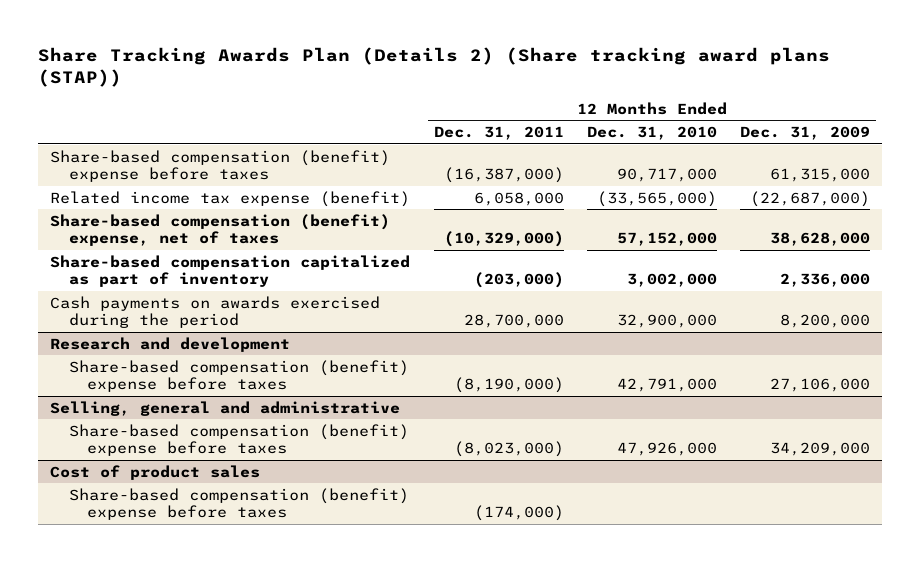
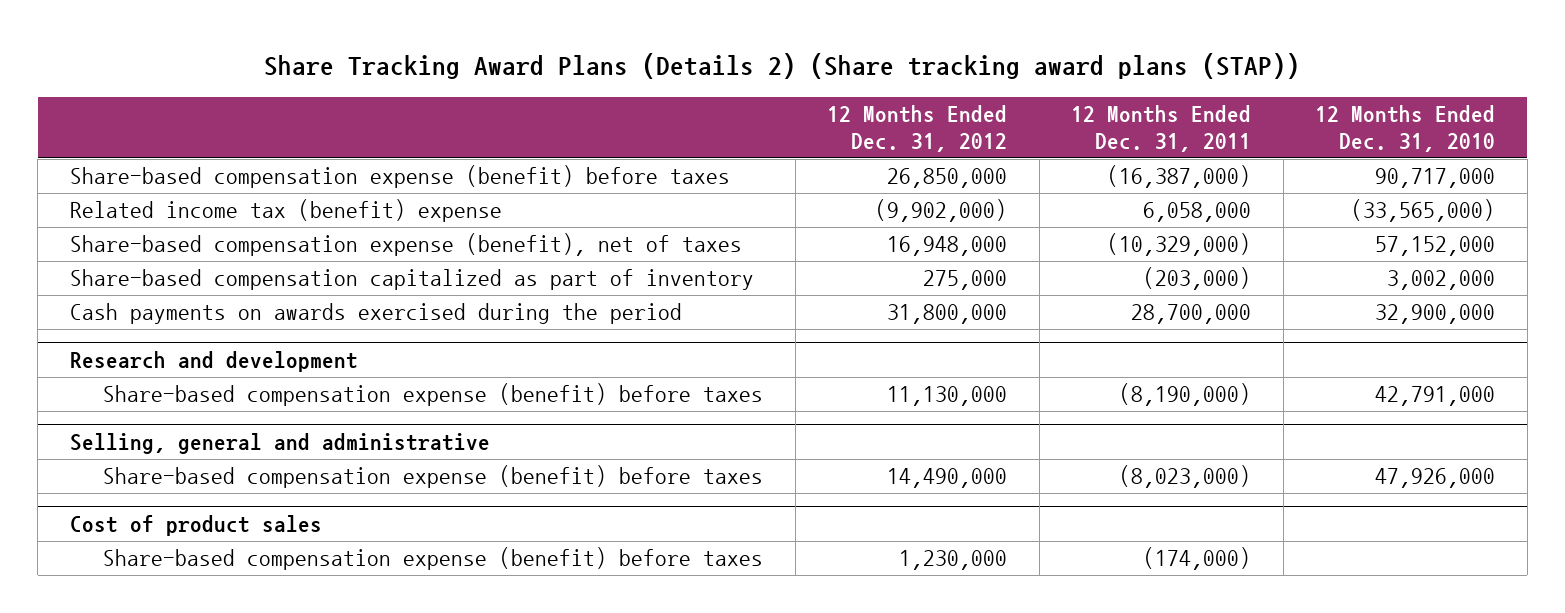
- Share Tracking Awards Plan (Details 2) (Share tracking award plans (STAP))
+ Share Tracking Award Plans (Details 2) (Share tracking award plans (STAP))
- | 12 Months Ended Dec. 31, 2011 | 12 Months Ended Dec. 31, 2010 | 12 Months Ended Dec. 31, 2009
+ | 12 Months Ended Dec. 31, 2012 | 12 Months Ended Dec. 31, 2011 | 12 Months Ended Dec. 31, 2010
- Share-based compensation (benefit) expense before taxes | (16,387,000) | 90,717,000 | 61,315,000
- Related income tax expense (benefit) | 6,058,000 | (33,565,000) | (22,687,000)
- Share-based compensation (benefit) expense, net of taxes | (10,329,000) | 57,152,000 | 38,628,000
+ Share-based compensation expense (benefit) before taxes | 26,850,000 | (16,387,000) | 90,717,000
+ Related income tax (benefit) expense | (9,902,000) | 6,058,000 | (33,565,000)
+ Share-based compensation expense (benefit), net of taxes | 16,948,000 | (10,329,000) | 57,152,000
@ Research and development
- Share-based compensation (benefit) expense before taxes | (8,190,000) | 42,791,000 | 27,106,000
+ Share-based compensation expense (benefit) before taxes | 11,130,000 | (8,190,000) | 42,791,000
@ Selling, general and administrative
- Share-based compensation (benefit) expense before taxes | (8,023,000) | 47,926,000 | 34,209,000
+ Share-based compensation expense (benefit) before taxes | 14,490,000 | (8,023,000) | 47,926,000
@ Cost of product sales
- Share-based compensation (benefit) expense before taxes | (174,000) | |
+ Share-based compensation expense (benefit) before taxes | 1,230,000 | (174,000) |

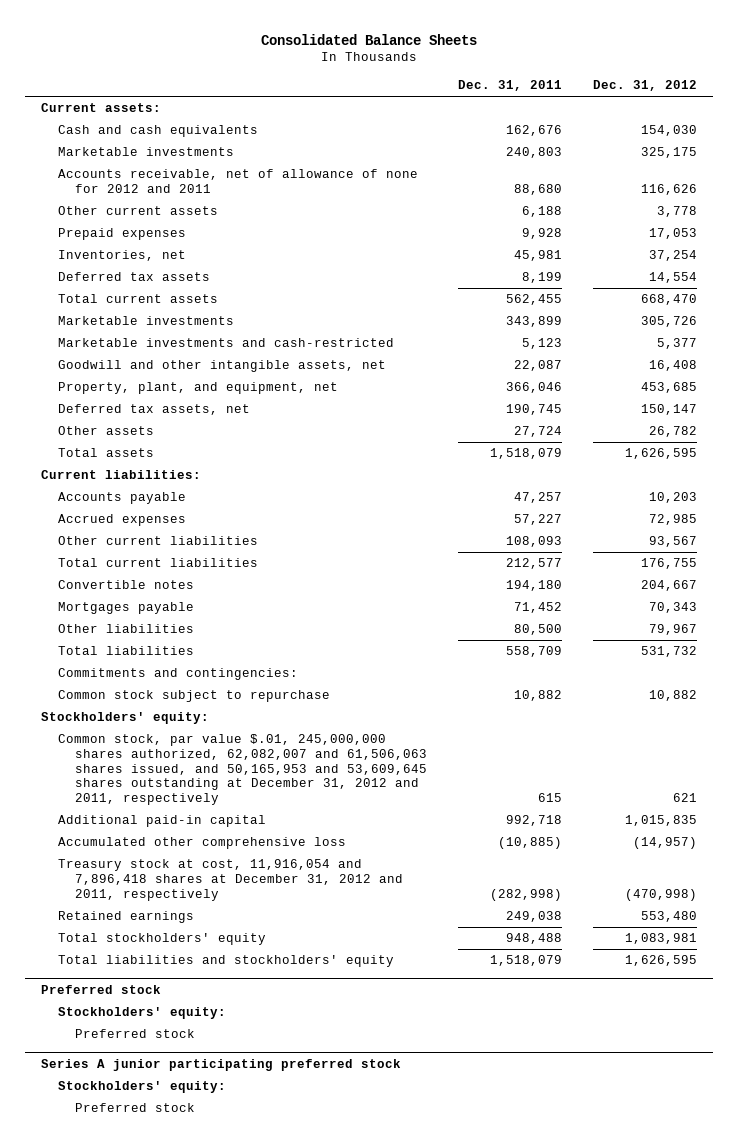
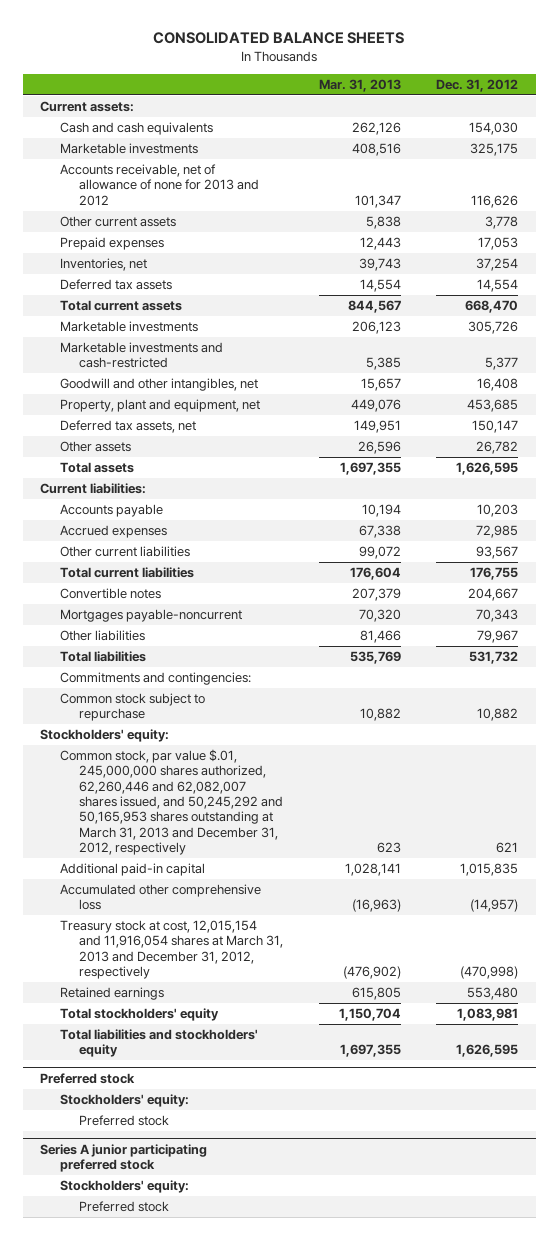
- Consolidated Balance Sheets
+ CONSOLIDATED BALANCE SHEETS
- | Dec. 31, 2011 | Dec. 31, 2012
+ | Mar. 31, 2013 | Dec. 31, 2012
- Accounts receivable, net of allowance of none for 2012 and 2011 | 88,680 | 116,626
+ Accounts receivable, net of allowance of none for 2013 and 2012 | 101,347 | 116,626
- Goodwill and other intangible assets, net | 22,087 | 16,408
- Property, plant, and equipment, net | 366,046 | 453,685
+ Goodwill and other intangibles, net | 15,657 | 16,408
+ Property, plant and equipment, net | 449,076 | 453,685
- Mortgages payable | 71,452 | 70,343
+ Mortgages payable-noncurrent | 70,320 | 70,343
- Common stock, par value $.01, 245,000,000 shares authorized, 62,082,007 and 61,506,063 shares issued, and 50,165,953 and 53,609,645 shares outstanding at December 31, 2012 and 2011, respectively | 615 | 621
+ Common stock, par value $.01, 245,000,000 shares authorized, 62,260,446 and 62,082,007 shares issued, and 50,245,292 and 50,165,953 shares outstanding at March 31, 2013 and December 31, 2012, respectively | 623 | 621
- Treasury stock at cost, 11,916,054 and 7,896,418 shares at December 31, 2012 and 2011, respectively | (282,998) | (470,998)
+ Treasury stock at cost, 12,015,154 and 11,916,054 shares at March 31, 2013 and December 31, 2012, respectively | (476,902) | (470,998)

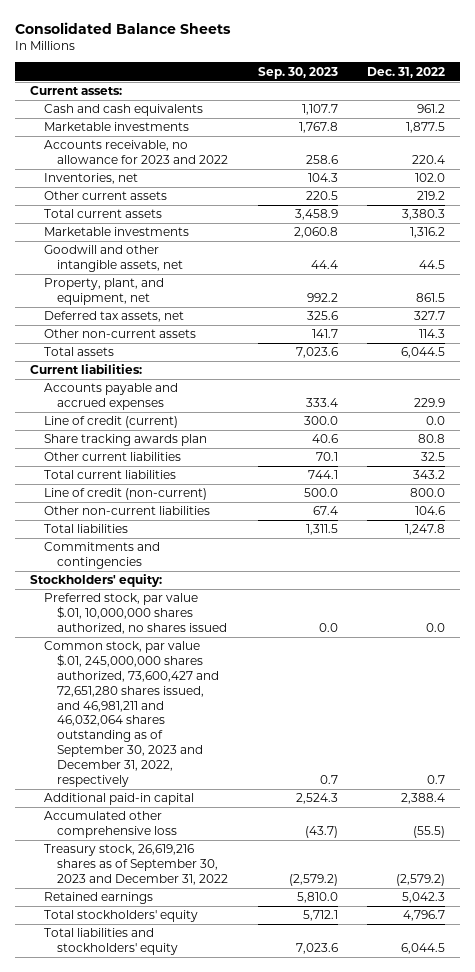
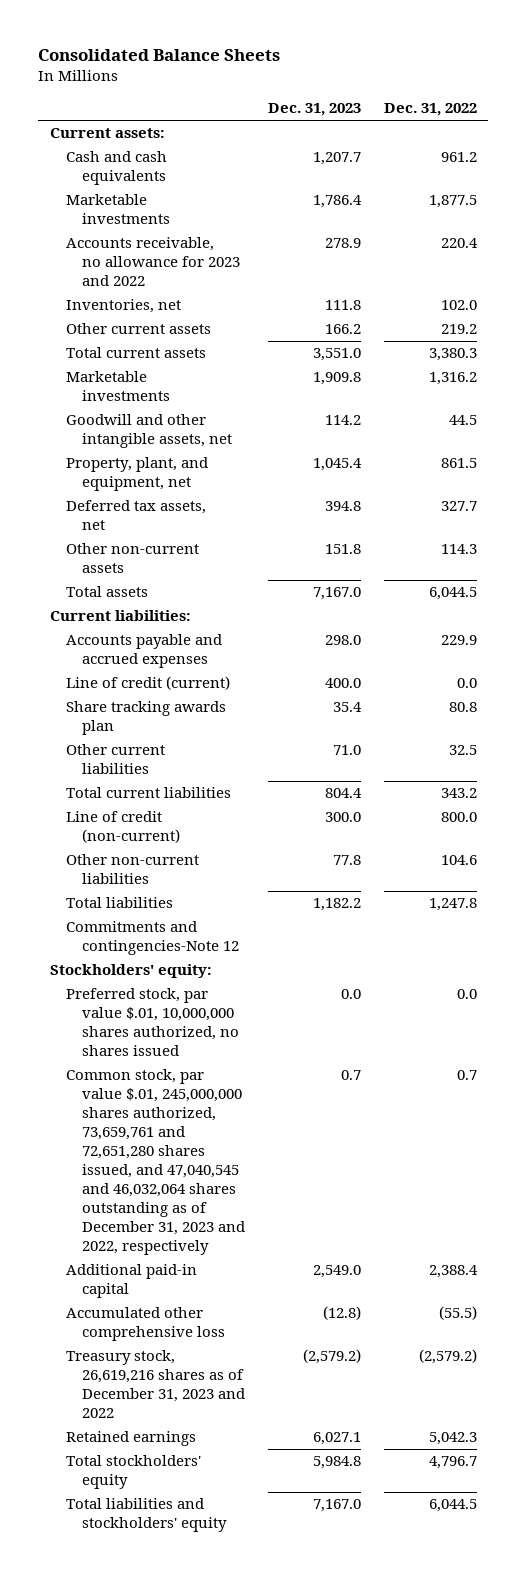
- | Sep. 30, 2023 | Dec. 31, 2022
+ | Dec. 31, 2023 | Dec. 31, 2022
- Commitments and contingencies
+ Commitments and contingencies-Note 12
- Common stock, par value $.01, 245,000,000 shares authorized, 73,600,427 and 72,651,280 shares issued, and 46,981,211 and 46,032,064 shares outstanding as of September 30, 2023 and December 31, 2022, respectively | 0.7 | 0.7
+ Common stock, par value $.01, 245,000,000 shares authorized, 73,659,761 and 72,651,280 shares issued, and 47,040,545 and 46,032,064 shares outstanding as of December 31, 2023 and 2022, respectively | 0.7 | 0.7
- Treasury stock, 26,619,216 shares as of September 30, 2023 and December 31, 2022 | (2,579.2) | (2,579.2)
+ Treasury stock, 26,619,216 shares as of December 31, 2023 and 2022 | (2,579.2) | (2,579.2)

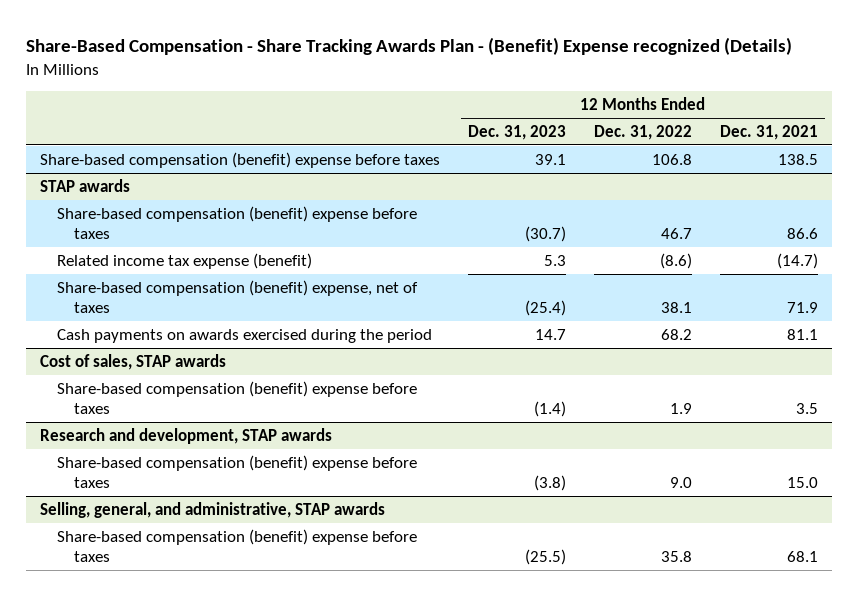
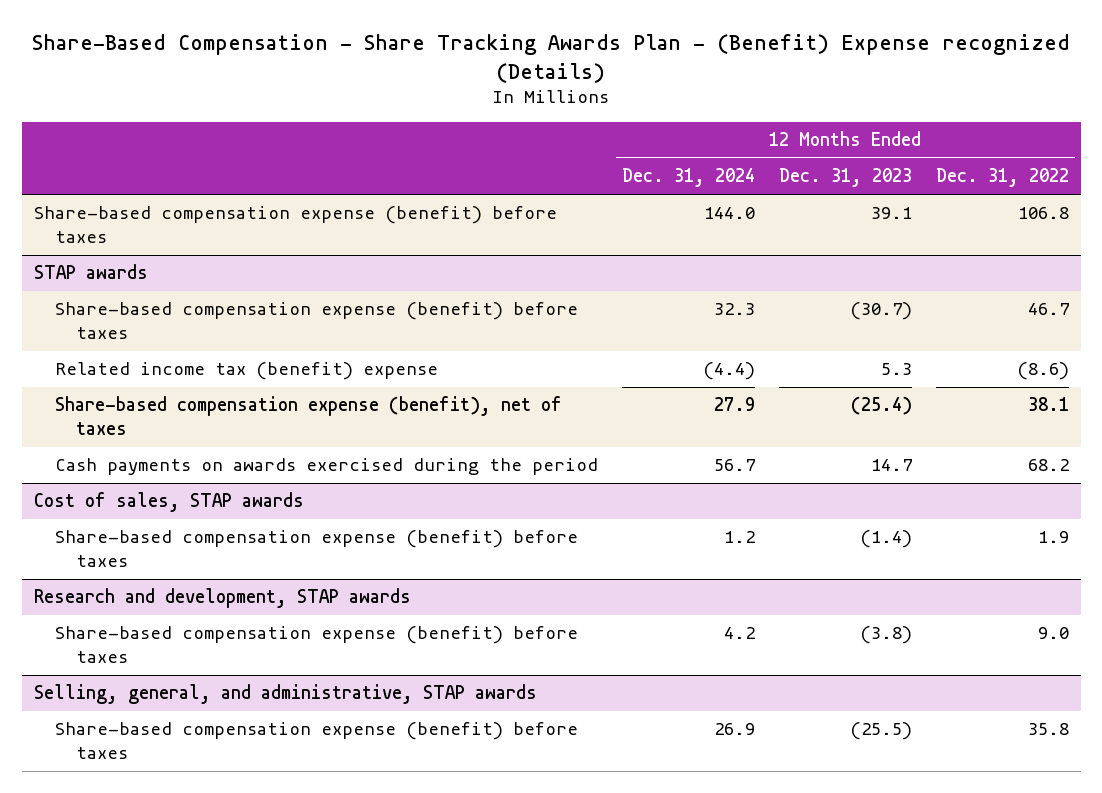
- | 12 Months Ended Dec. 31, 2023 | 12 Months Ended Dec. 31, 2022 | 12 Months Ended Dec. 31, 2021
+ | 12 Months Ended Dec. 31, 2024 | 12 Months Ended Dec. 31, 2023 | 12 Months Ended Dec. 31, 2022
- Share-based compensation (benefit) expense before taxes | 39.1 | 106.8 | 138.5
+ Share-based compensation expense (benefit) before taxes | 144.0 | 39.1 | 106.8
@ STAP awards
- Share-based compensation (benefit) expense before taxes | (30.7) | 46.7 | 86.6
- Related income tax expense (benefit) | 5.3 | (8.6) | (14.7)
- Share-based compensation (benefit) expense, net of taxes | (25.4) | 38.1 | 71.9
+ Share-based compensation expense (benefit) before taxes | 32.3 | (30.7) | 46.7
+ Related income tax (benefit) expense | (4.4) | 5.3 | (8.6)
+ Share-based compensation expense (benefit), net of taxes | 27.9 | (25.4) | 38.1
@ Cost of sales, STAP awards
- Share-based compensation (benefit) expense before taxes | (1.4) | 1.9 | 3.5
+ Share-based compensation expense (benefit) before taxes | 1.2 | (1.4) | 1.9
@ Research and development, STAP awards
- Share-based compensation (benefit) expense before taxes | (3.8) | 9.0 | 15.0
+ Share-based compensation expense (benefit) before taxes | 4.2 | (3.8) | 9.0
@ Selling, general, and administrative, STAP awards
- Share-based compensation (benefit) expense before taxes | (25.5) | 35.8 | 68.1
+ Share-based compensation expense (benefit) before taxes | 26.9 | (25.5) | 35.8

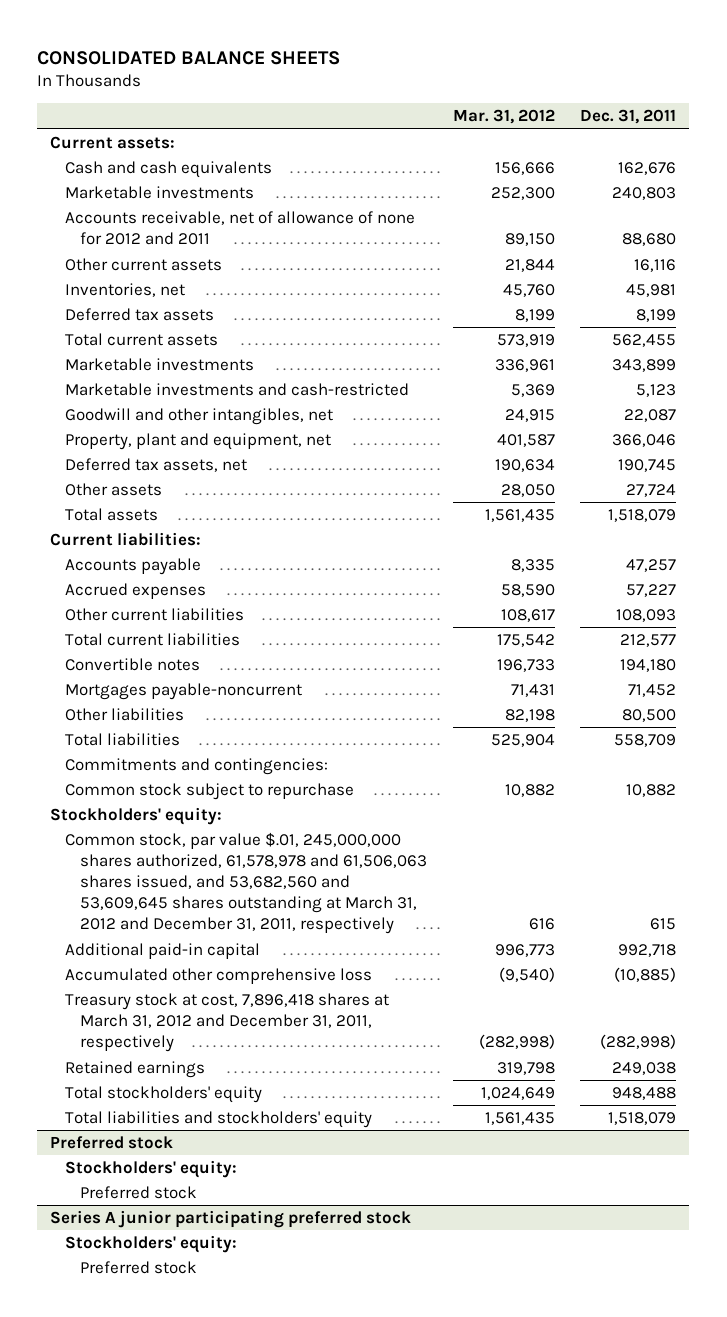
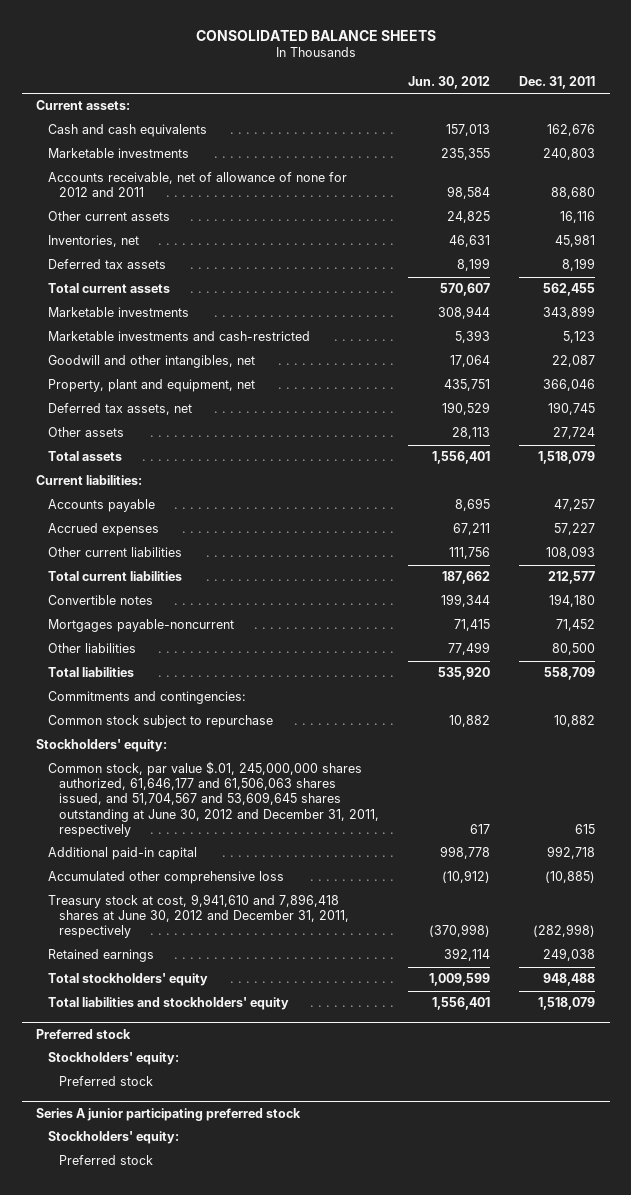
- | Mar. 31, 2012 | Dec. 31, 2011
+ | Jun. 30, 2012 | Dec. 31, 2011
- Common stock, par value $.01, 245,000,000 shares authorized, 61,578,978 and 61,506,063 shares issued, and 53,682,560 and 53,609,645 shares outstanding at March 31, 2012 and December 31, 2011, respectively | 616 | 615
+ Common stock, par value $.01, 245,000,000 shares authorized, 61,646,177 and 61,506,063 shares issued, and 51,704,567 and 53,609,645 shares outstanding at June 30, 2012 and December 31, 2011, respectively | 617 | 615
- Treasury stock at cost, 7,896,418 shares at March 31, 2012 and December 31, 2011, respectively | (282,998) | (282,998)
+ Treasury stock at cost, 9,941,610 and 7,896,418 shares at June 30, 2012 and December 31, 2011, respectively | (370,998) | (282,998)

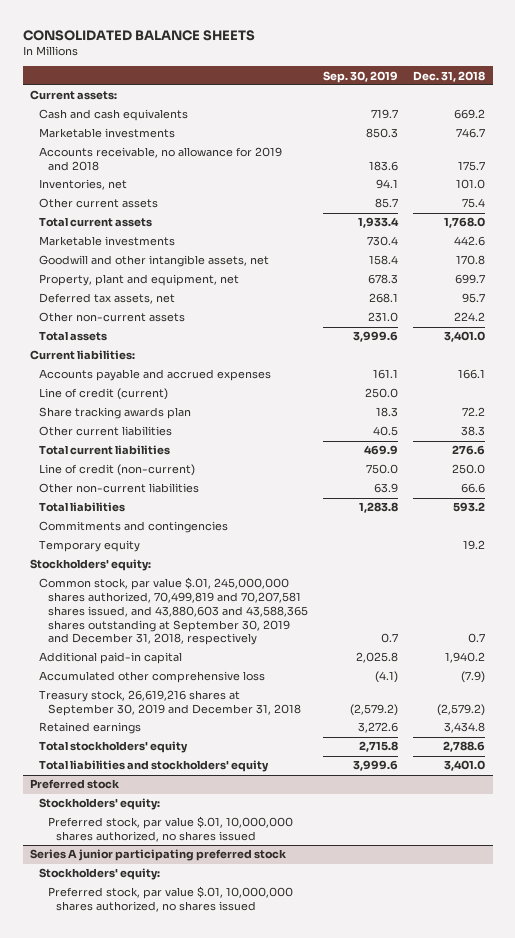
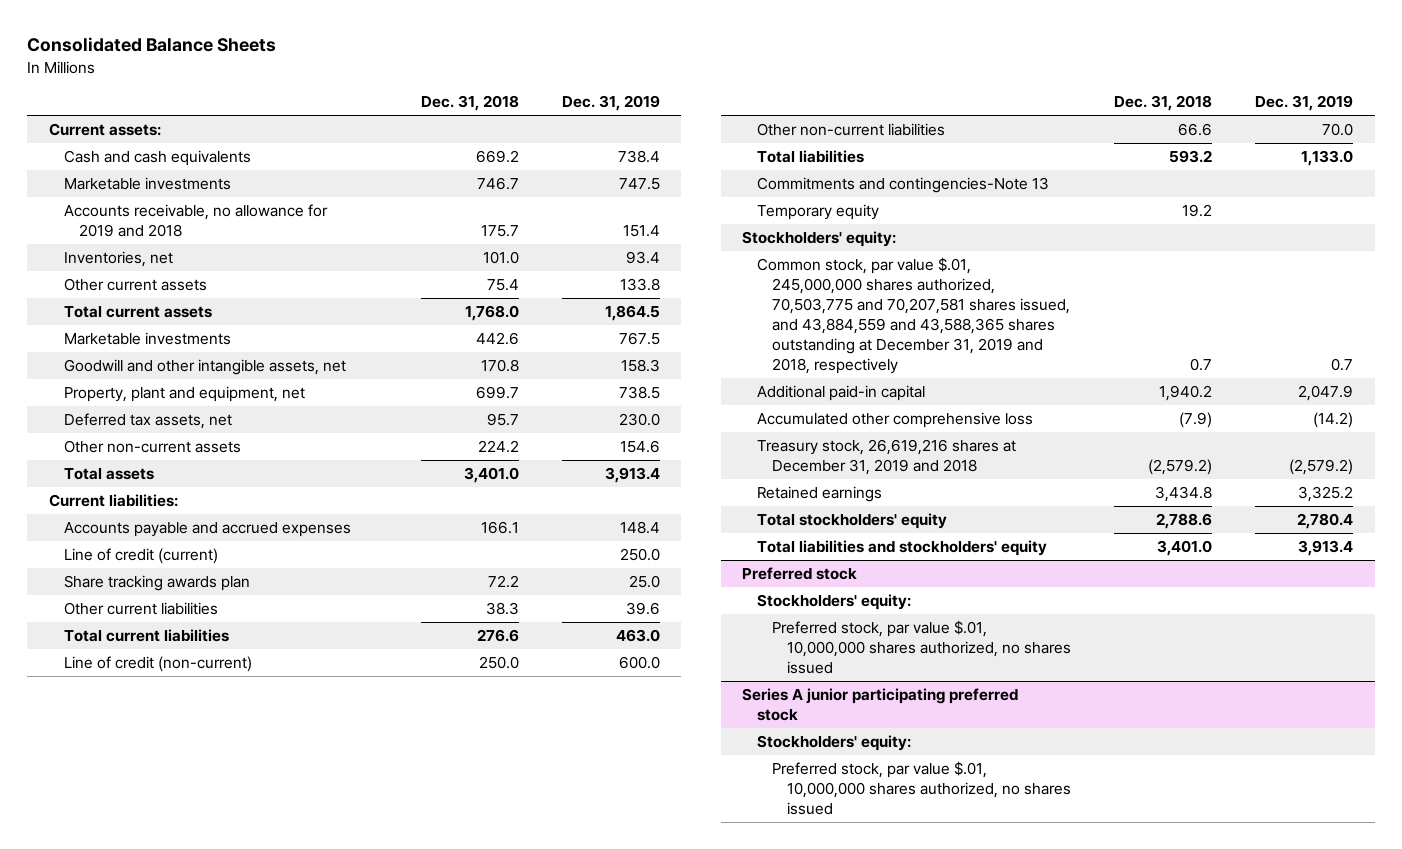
- CONSOLIDATED BALANCE SHEETS
+ Consolidated Balance Sheets
- | Sep. 30, 2019 | Dec. 31, 2018
+ | Dec. 31, 2018 | Dec. 31, 2019
- Commitments and contingencies
+ Commitments and contingencies-Note 13
- Common stock, par value $.01, 245,000,000 shares authorized, 70,499,819 and 70,207,581 shares issued, and 43,880,603 and 43,588,365 shares outstanding at September 30, 2019 and December 31, 2018, respectively | 0.7 | 0.7
+ Common stock, par value $.01, 245,000,000 shares authorized, 70,503,775 and 70,207,581 shares issued, and 43,884,559 and 43,588,365 shares outstanding at December 31, 2019 and 2018, respectively | 0.7 | 0.7
- Treasury stock, 26,619,216 shares at September 30, 2019 and December 31, 2018 | (2,579.2) | (2,579.2)
+ Treasury stock, 26,619,216 shares at December 31, 2019 and 2018 | (2,579.2) | (2,579.2)

